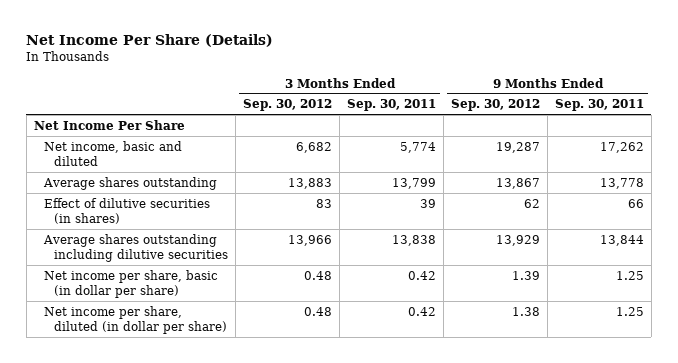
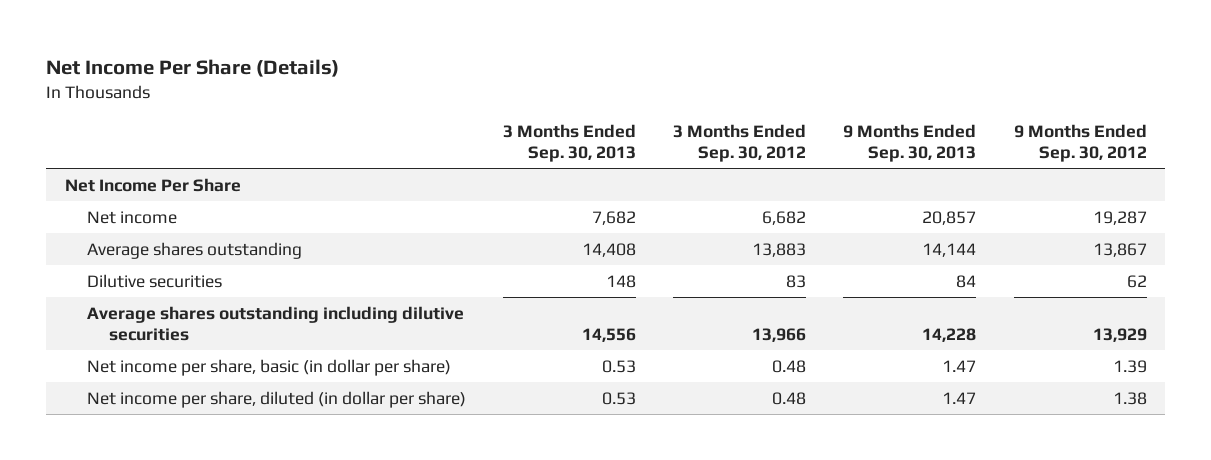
- | 3 Months Ended Sep. 30, 2012 | 3 Months Ended Sep. 30, 2011 | 9 Months Ended Sep. 30, 2012 | 9 Months Ended Sep. 30, 2011
+ | 3 Months Ended Sep. 30, 2013 | 3 Months Ended Sep. 30, 2012 | 9 Months Ended Sep. 30, 2013 | 9 Months Ended Sep. 30, 2012
- Net income, basic and diluted | 6,682 | 5,774 | 19,287 | 17,262
+ Net income | 7,682 | 6,682 | 20,857 | 19,287
- Effect of dilutive securities (in shares) | 83 | 39 | 62 | 66
+ Dilutive securities | 148 | 83 | 84 | 62

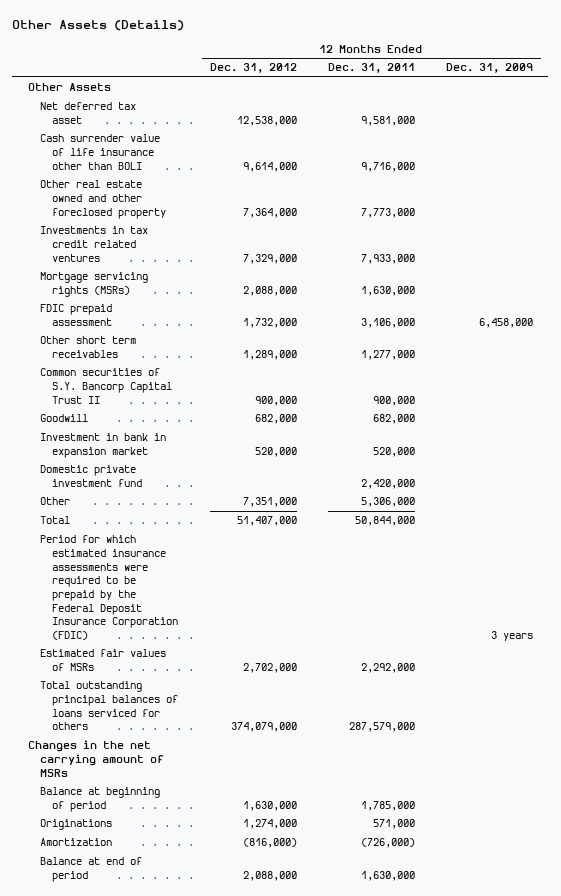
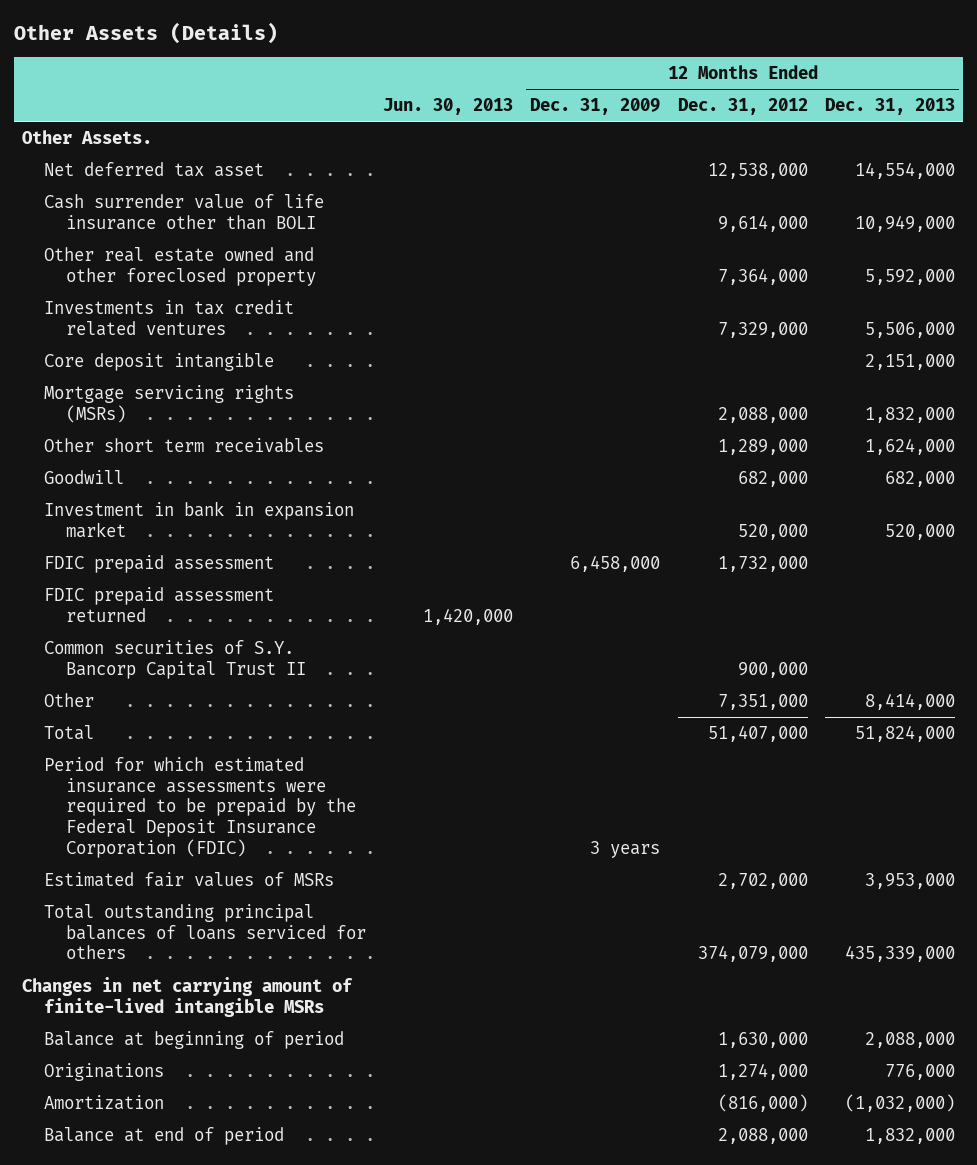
- | 12 Months Ended Dec. 31, 2012 | 12 Months Ended Dec. 31, 2011 | 12 Months Ended Dec. 31, 2009
+ | Jun. 30, 2013 | 12 Months Ended Dec. 31, 2009 | 12 Months Ended Dec. 31, 2012 | 12 Months Ended Dec. 31, 2013
- Other Assets
+ Other Assets.
+ Core deposit intangible | | | | 2,151,000
- Domestic private investment fund | | 2,420,000 |
moved down: FDIC prepaid assessment | | 6,458,000 | 1,732,000 |
+ FDIC prepaid assessment returned | 1,420,000 | | |
moved down: Common securities of S.Y. Bancorp Capital Trust II | | | 900,000 |
- Changes in the net carrying amount of MSRs
+ Changes in net carrying amount of finite-lived intangible MSRs

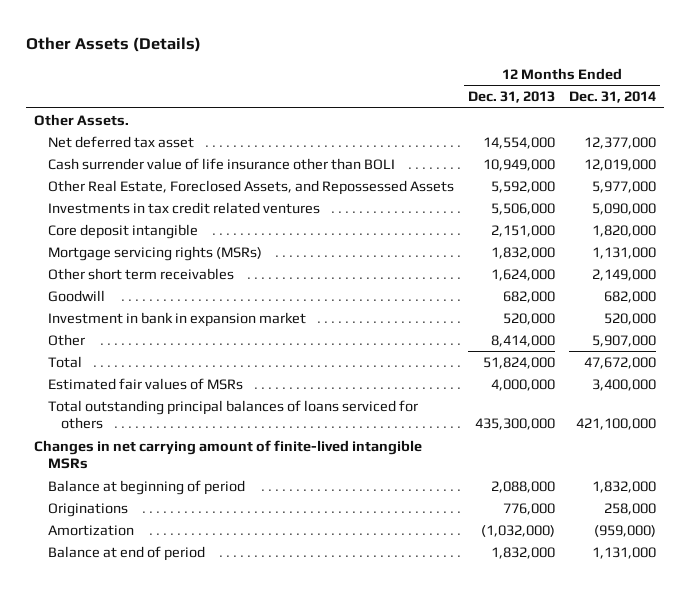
- | Jun. 30, 2013 | 12 Months Ended Dec. 31, 2009 | 12 Months Ended Dec. 31, 2012 | 12 Months Ended Dec. 31, 2013
+ | 12 Months Ended Dec. 31, 2013 | 12 Months Ended Dec. 31, 2014
- Other real estate owned and other foreclosed property | | | 7,364,000 | 5,592,000
+ Other Real Estate, Foreclosed Assets, and Repossessed Assets | 5,592,000 | 5,977,000
- FDIC prepaid assessment | | 6,458,000 | 1,732,000 |
- FDIC prepaid assessment returned | 1,420,000 | | |
- Common securities of S.Y. Bancorp Capital Trust II | | | 900,000 |
- Period for which estimated insurance assessments were required to be prepaid by the Federal Deposit Insurance Corporation (FDIC) | | 3 years | |
- Estimated fair values of MSRs | | | 2,702,000 | 3,953,000
- Total outstanding principal balances of loans serviced for others | | | 374,079,000 | 435,339,000
+ Estimated fair values of MSRs | 4,000,000 | 3,400,000
+ Total outstanding principal balances of loans serviced for others | 435,300,000 | 421,100,000

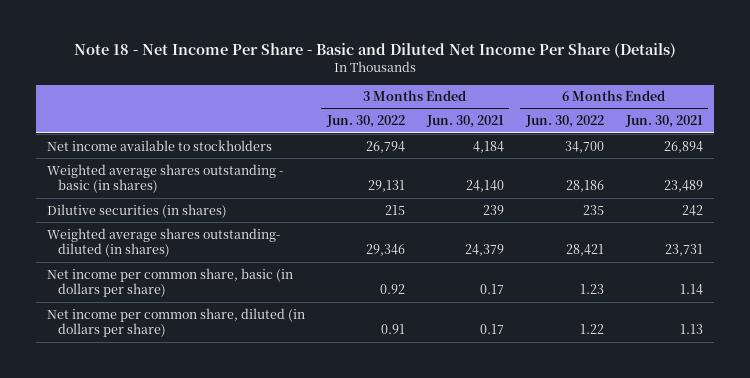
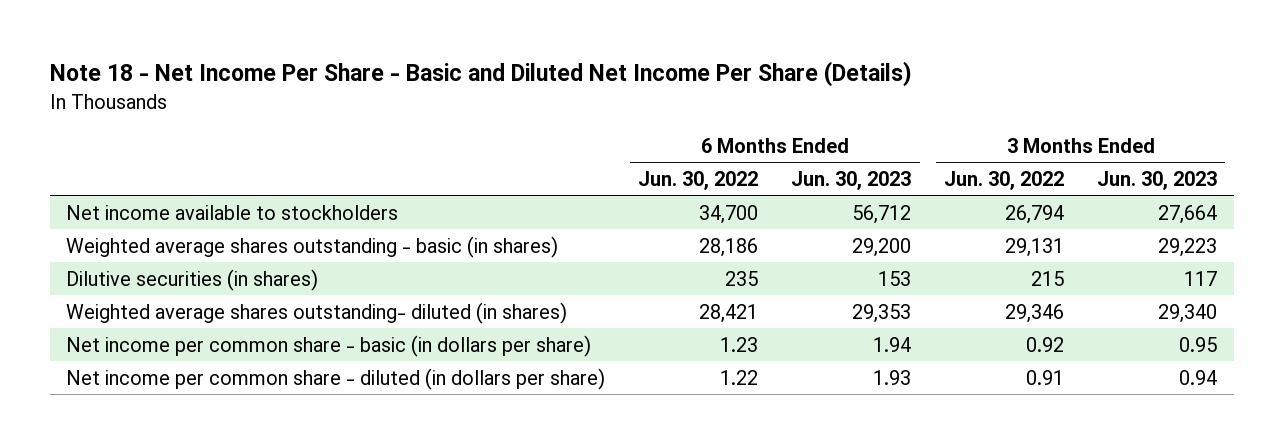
- | 3 Months Ended Jun. 30, 2022 | 3 Months Ended Jun. 30, 2021 | 6 Months Ended Jun. 30, 2022 | 6 Months Ended Jun. 30, 2021
+ | 6 Months Ended Jun. 30, 2022 | 6 Months Ended Jun. 30, 2023 | 3 Months Ended Jun. 30, 2022 | 3 Months Ended Jun. 30, 2023
- Net income per common share, basic (in dollars per share) | 0.92 | 0.17 | 1.23 | 1.14
- Net income per common share, diluted (in dollars per share) | 0.91 | 0.17 | 1.22 | 1.13
+ Net income per common share - basic (in dollars per share) | 1.23 | 1.94 | 0.92 | 0.95
+ Net income per common share - diluted (in dollars per share) | 1.22 | 1.93 | 0.91 | 0.94

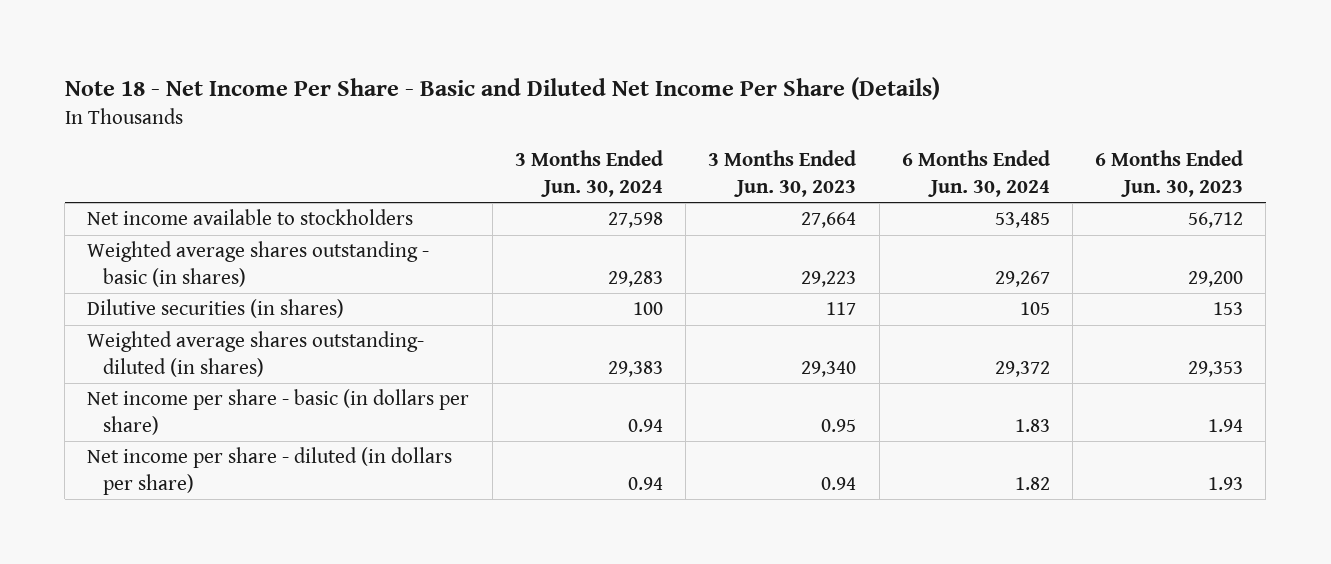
- | 6 Months Ended Jun. 30, 2022 | 6 Months Ended Jun. 30, 2023 | 3 Months Ended Jun. 30, 2022 | 3 Months Ended Jun. 30, 2023
+ | 3 Months Ended Jun. 30, 2024 | 3 Months Ended Jun. 30, 2023 | 6 Months Ended Jun. 30, 2024 | 6 Months Ended Jun. 30, 2023
- Net income per common share - basic (in dollars per share) | 1.23 | 1.94 | 0.92 | 0.95
- Net income per common share - diluted (in dollars per share) | 1.22 | 1.93 | 0.91 | 0.94
+ Net income per share - basic (in dollars per share) | 0.94 | 0.95 | 1.83 | 1.94
+ Net income per share - diluted (in dollars per share) | 0.94 | 0.94 | 1.82 | 1.93

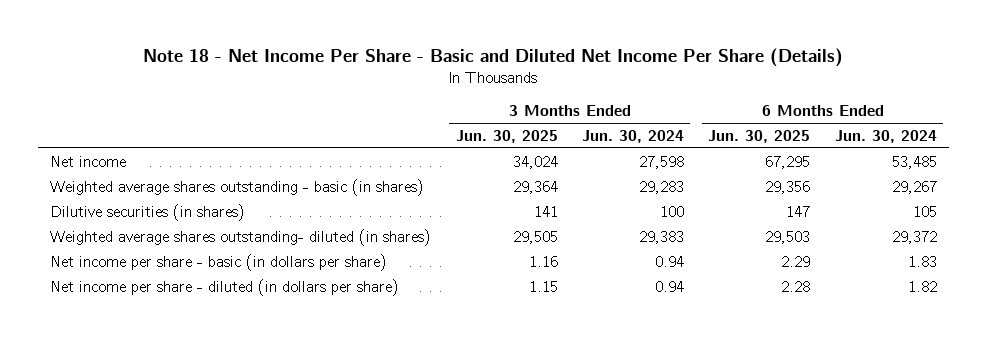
- | 3 Months Ended Jun. 30, 2024 | 3 Months Ended Jun. 30, 2023 | 6 Months Ended Jun. 30, 2024 | 6 Months Ended Jun. 30, 2023
+ | 3 Months Ended Jun. 30, 2025 | 3 Months Ended Jun. 30, 2024 | 6 Months Ended Jun. 30, 2025 | 6 Months Ended Jun. 30, 2024
- Net income available to stockholders | 27,598 | 27,664 | 53,485 | 56,712
+ Net income | 34,024 | 27,598 | 67,295 | 53,485

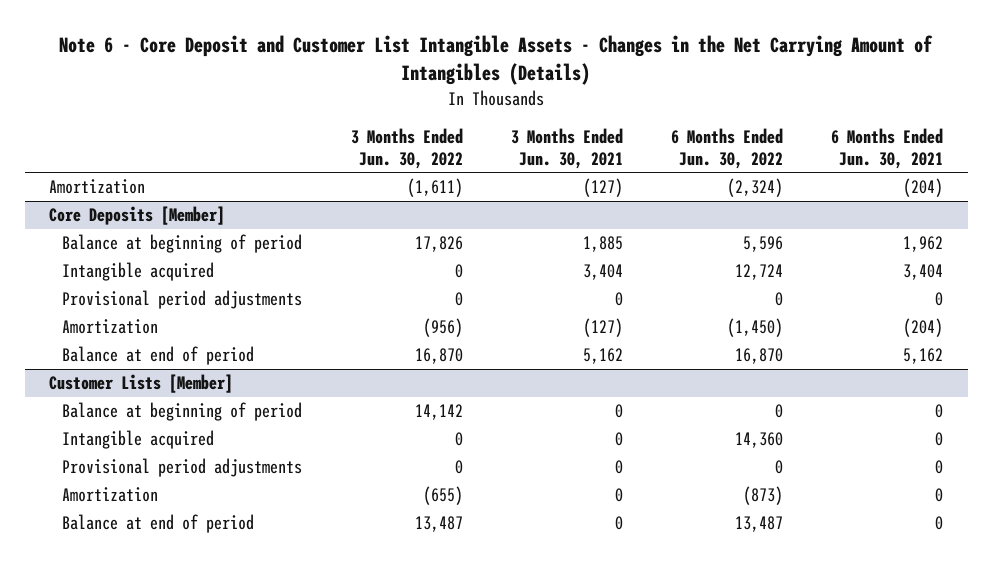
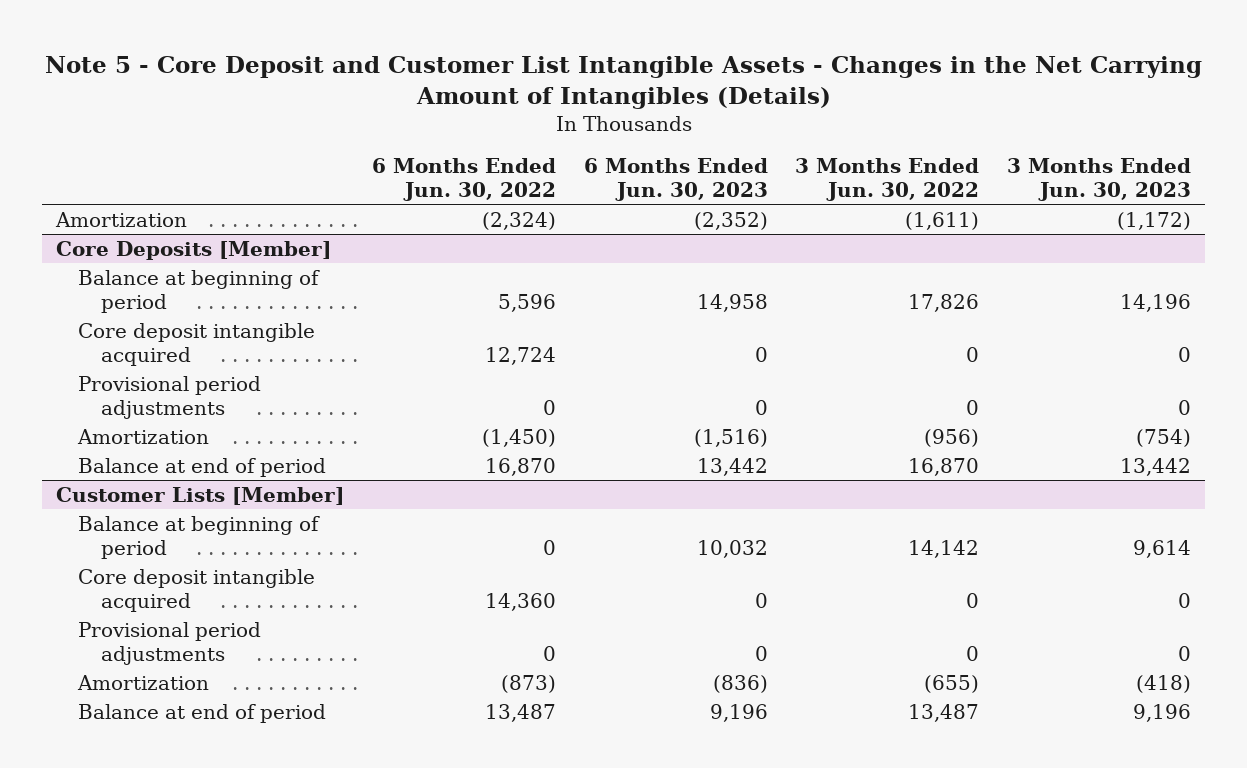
- Note 6 - Core Deposit and Customer List Intangible Assets - Changes in the Net Carrying Amount of Intangibles (Details)
+ Note 5 - Core Deposit and Customer List Intangible Assets - Changes in the Net Carrying Amount of Intangibles (Details)
- | 3 Months Ended Jun. 30, 2022 | 3 Months Ended Jun. 30, 2021 | 6 Months Ended Jun. 30, 2022 | 6 Months Ended Jun. 30, 2021
+ | 6 Months Ended Jun. 30, 2022 | 6 Months Ended Jun. 30, 2023 | 3 Months Ended Jun. 30, 2022 | 3 Months Ended Jun. 30, 2023
@ Core Deposits [Member]
- Intangible acquired | 0 | 3,404 | 12,724 | 3,404
+ Core deposit intangible acquired | 12,724 | 0 | 0 | 0
@ Customer Lists [Member]
- Intangible acquired | 0 | 0 | 14,360 | 0
+ Core deposit intangible acquired | 14,360 | 0 | 0 | 0

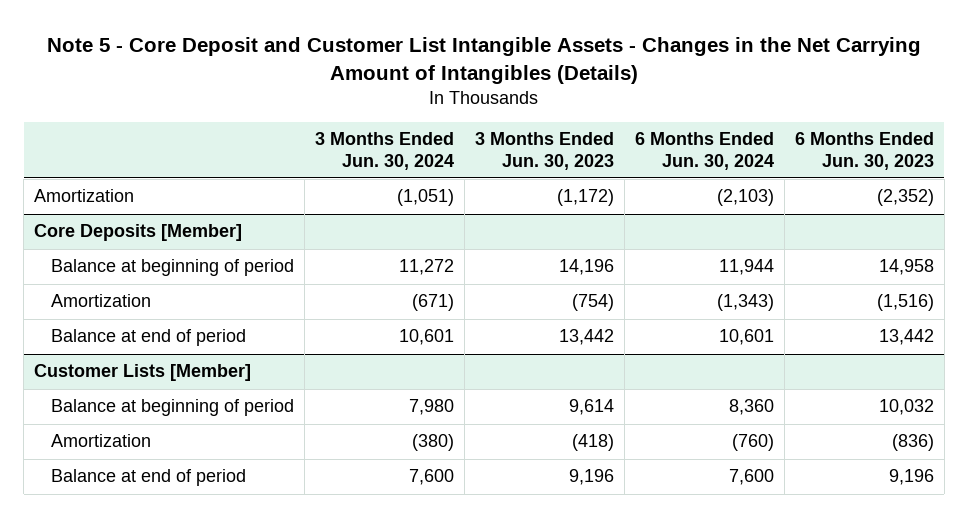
- | 6 Months Ended Jun. 30, 2022 | 6 Months Ended Jun. 30, 2023 | 3 Months Ended Jun. 30, 2022 | 3 Months Ended Jun. 30, 2023
+ | 3 Months Ended Jun. 30, 2024 | 3 Months Ended Jun. 30, 2023 | 6 Months Ended Jun. 30, 2024 | 6 Months Ended Jun. 30, 2023
@ Core Deposits [Member]
- Core deposit intangible acquired | 12,724 | 0 | 0 | 0
- Provisional period adjustments | 0 | 0 | 0 | 0
@ Customer Lists [Member]
- Core deposit intangible acquired | 14,360 | 0 | 0 | 0
- Provisional period adjustments | 0 | 0 | 0 | 0

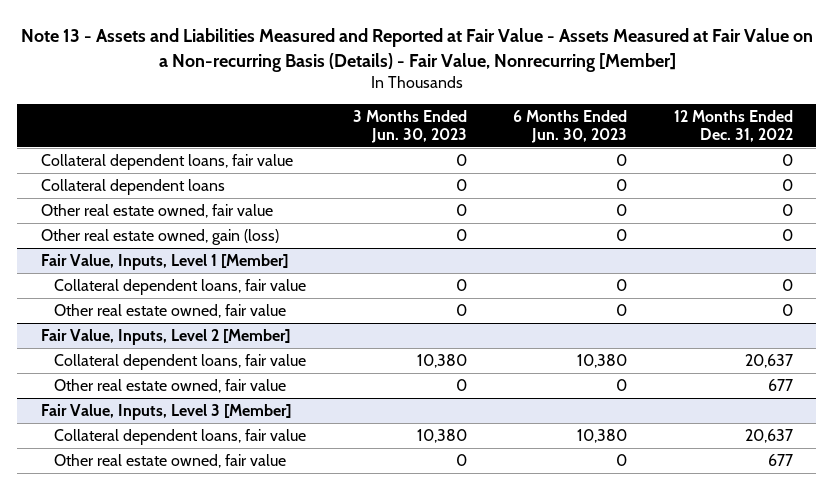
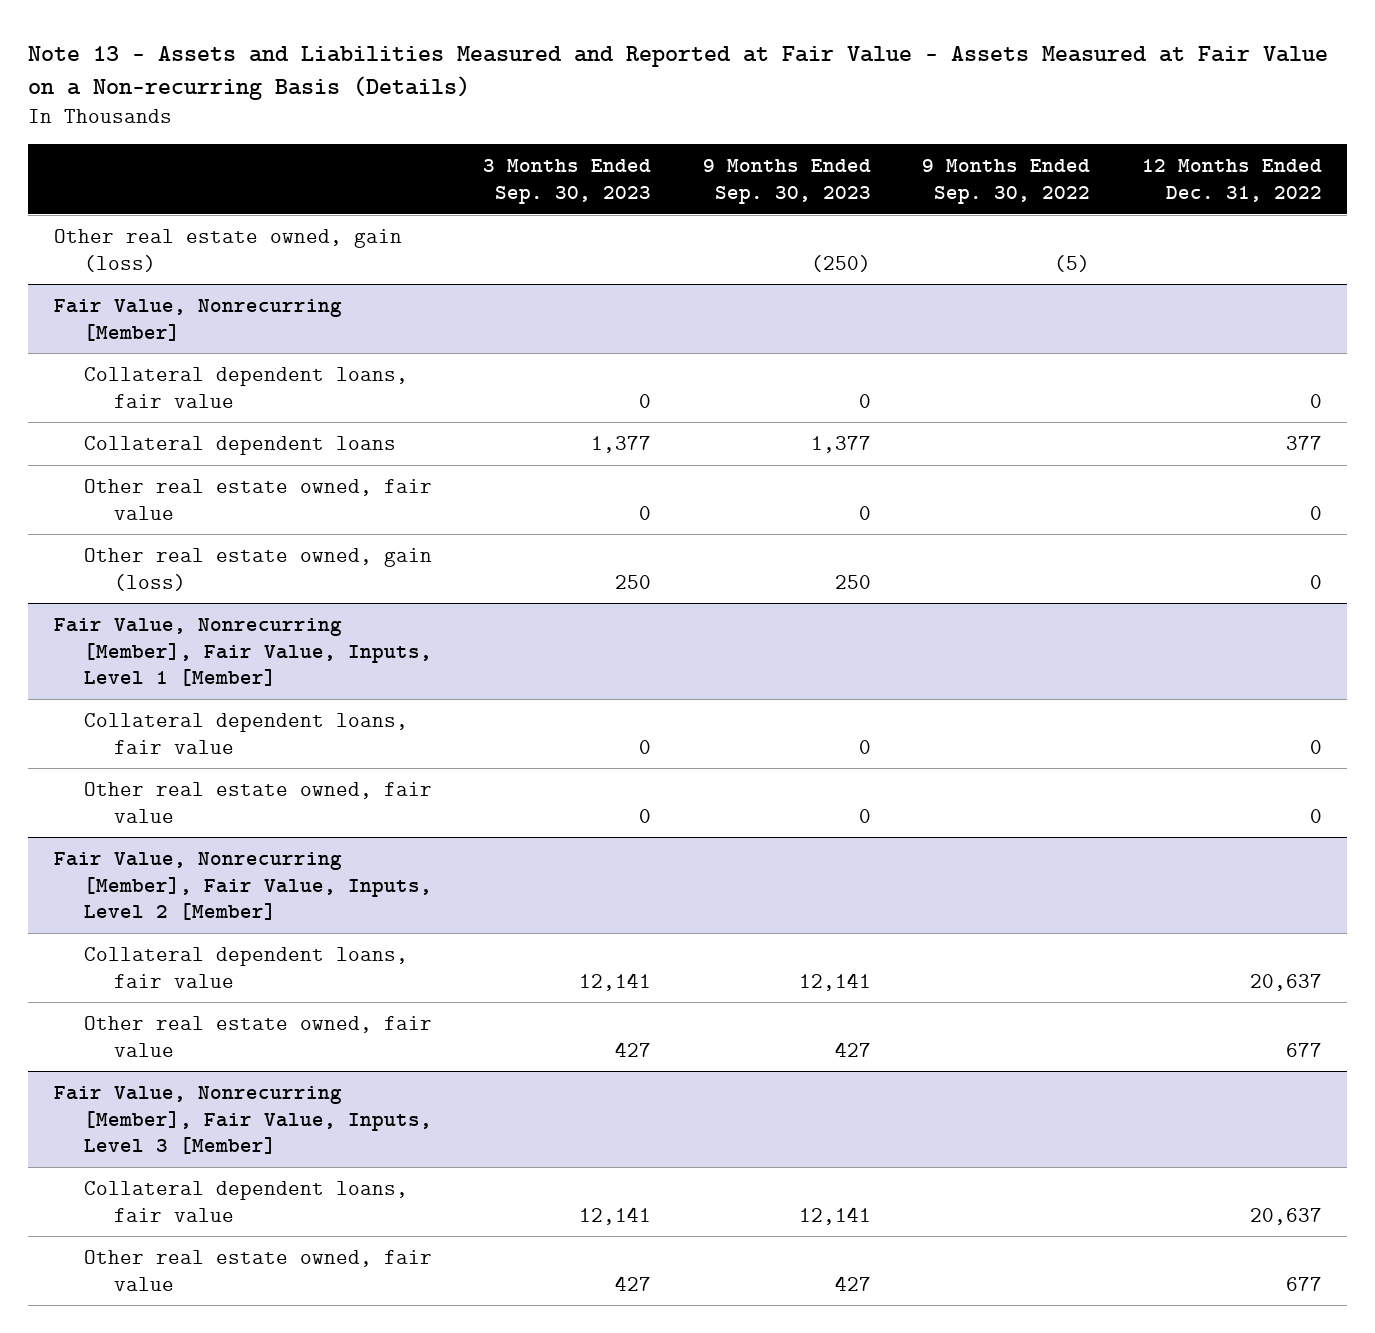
- Note 13 - Assets and Liabilities Measured and Reported at Fair Value - Assets Measured at Fair Value on a Non-recurring Basis (Details) - Fair Value, Nonrecurring [Member]
+ Note 13 - Assets and Liabilities Measured and Reported at Fair Value - Assets Measured at Fair Value on a Non-recurring Basis (Details)
- | 3 Months Ended Jun. 30, 2023 | 6 Months Ended Jun. 30, 2023 | 12 Months Ended Dec. 31, 2022
+ | 3 Months Ended Sep. 30, 2023 | 9 Months Ended Sep. 30, 2023 | 9 Months Ended Sep. 30, 2022 | 12 Months Ended Dec. 31, 2022
+ Other real estate owned, gain (loss) | | (250) | (5) |
+ Fair Value, Nonrecurring [Member]
- Collateral dependent loans | 0 | 0 | 0
+ Collateral dependent loans | 1,377 | 1,377 | | 377
- Fair Value, Inputs, Level 1 [Member]
+ Fair Value, Nonrecurring [Member], Fair Value, Inputs, Level 1 [Member]
- Fair Value, Inputs, Level 2 [Member]
+ Fair Value, Nonrecurring [Member], Fair Value, Inputs, Level 2 [Member]
- Fair Value, Inputs, Level 3 [Member]
+ Fair Value, Nonrecurring [Member], Fair Value, Inputs, Level 3 [Member]

